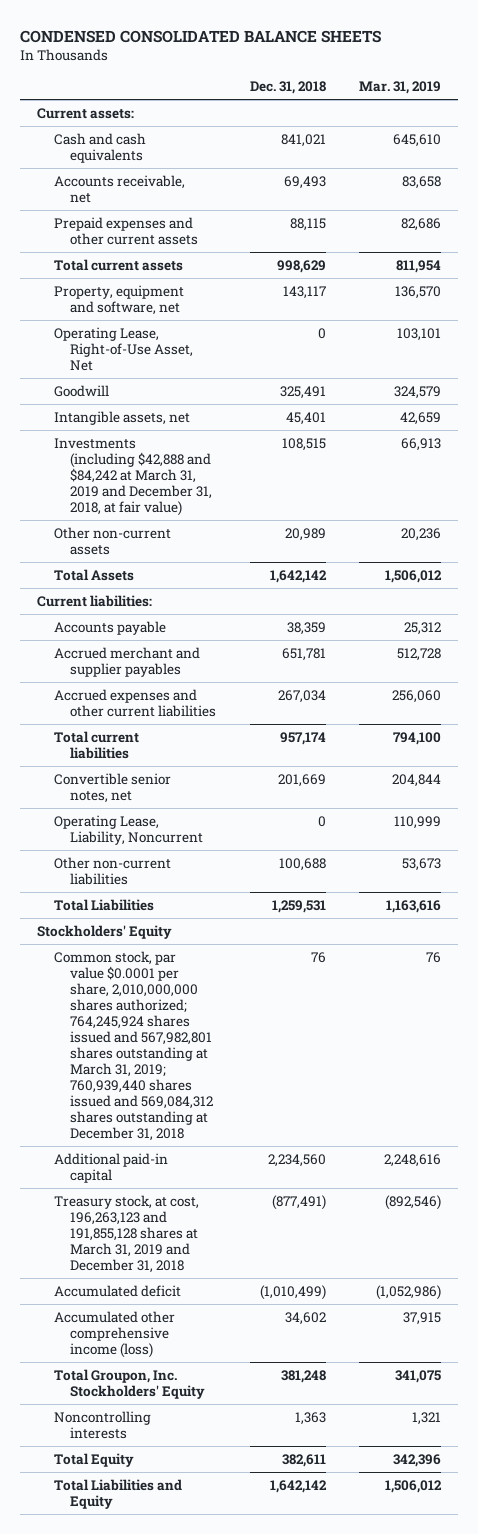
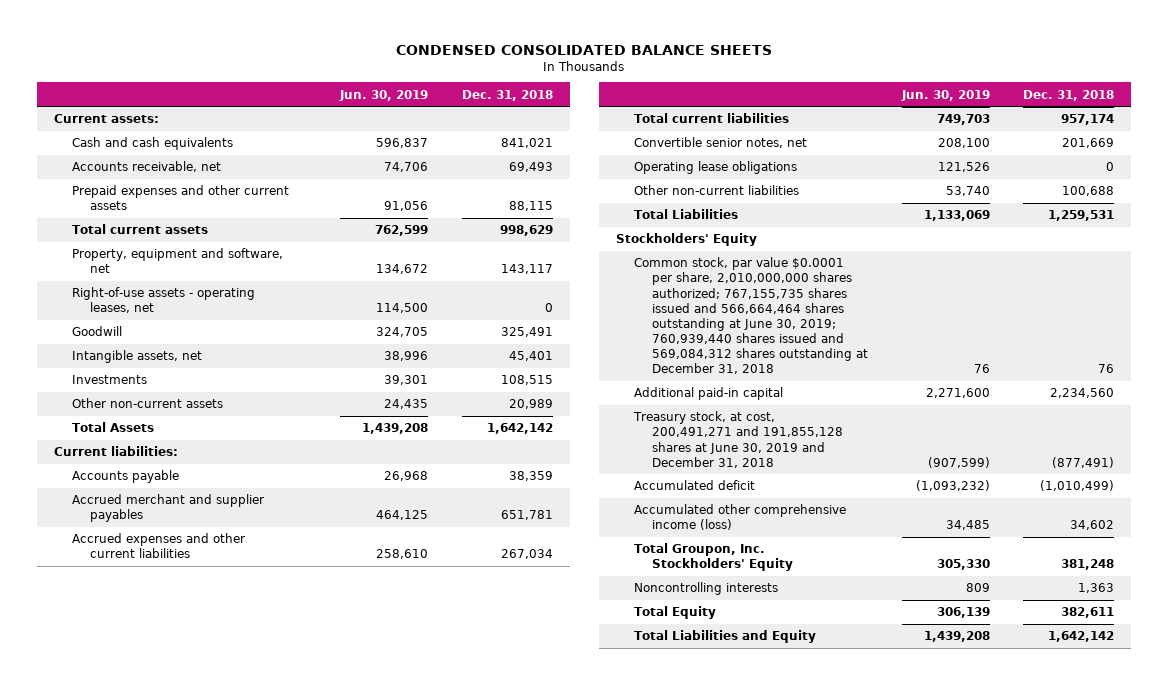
- | Dec. 31, 2018 | Mar. 31, 2019
+ | Jun. 30, 2019 | Dec. 31, 2018
- Operating Lease, Right-of-Use Asset, Net | 0 | 103,101
+ Right-of-use assets - operating leases, net | 114,500 | 0
- Investments (including $42,888 and $84,242 at March 31, 2019 and December 31, 2018, at fair value) | 108,515 | 66,913
+ Investments | 39,301 | 108,515
- Operating Lease, Liability, Noncurrent | 0 | 110,999
+ Operating lease obligations | 121,526 | 0
- Common stock, par value $0.0001 per share, 2,010,000,000 shares authorized; 764,245,924 shares issued and 567,982,801 shares outstanding at March 31, 2019; 760,939,440 shares issued and 569,084,312 shares outstanding at December 31, 2018 | 76 | 76
+ Common stock, par value $0.0001 per share, 2,010,000,000 shares authorized; 767,155,735 shares issued and 566,664,464 shares outstanding at June 30, 2019; 760,939,440 shares issued and 569,084,312 shares outstanding at December 31, 2018 | 76 | 76
- Treasury stock, at cost, 196,263,123 and 191,855,128 shares at March 31, 2019 and December 31, 2018 | (877,491) | (892,546)
+ Treasury stock, at cost, 200,491,271 and 191,855,128 shares at June 30, 2019 and December 31, 2018 | (907,599) | (877,491)

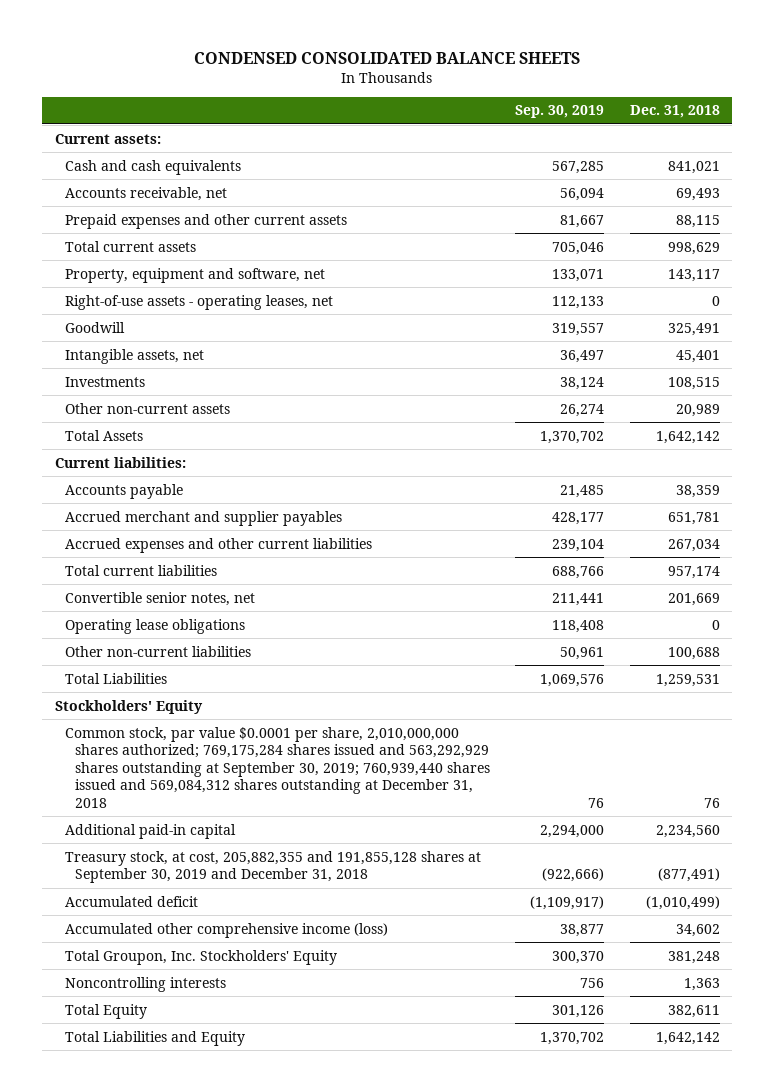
- | Jun. 30, 2019 | Dec. 31, 2018
+ | Sep. 30, 2019 | Dec. 31, 2018
- Common stock, par value $0.0001 per share, 2,010,000,000 shares authorized; 767,155,735 shares issued and 566,664,464 shares outstanding at June 30, 2019; 760,939,440 shares issued and 569,084,312 shares outstanding at December 31, 2018 | 76 | 76
+ Common stock, par value $0.0001 per share, 2,010,000,000 shares authorized; 769,175,284 shares issued and 563,292,929 shares outstanding at September 30, 2019; 760,939,440 shares issued and 569,084,312 shares outstanding at December 31, 2018 | 76 | 76
- Treasury stock, at cost, 200,491,271 and 191,855,128 shares at June 30, 2019 and December 31, 2018 | (907,599) | (877,491)
+ Treasury stock, at cost, 205,882,355 and 191,855,128 shares at September 30, 2019 and December 31, 2018 | (922,666) | (877,491)

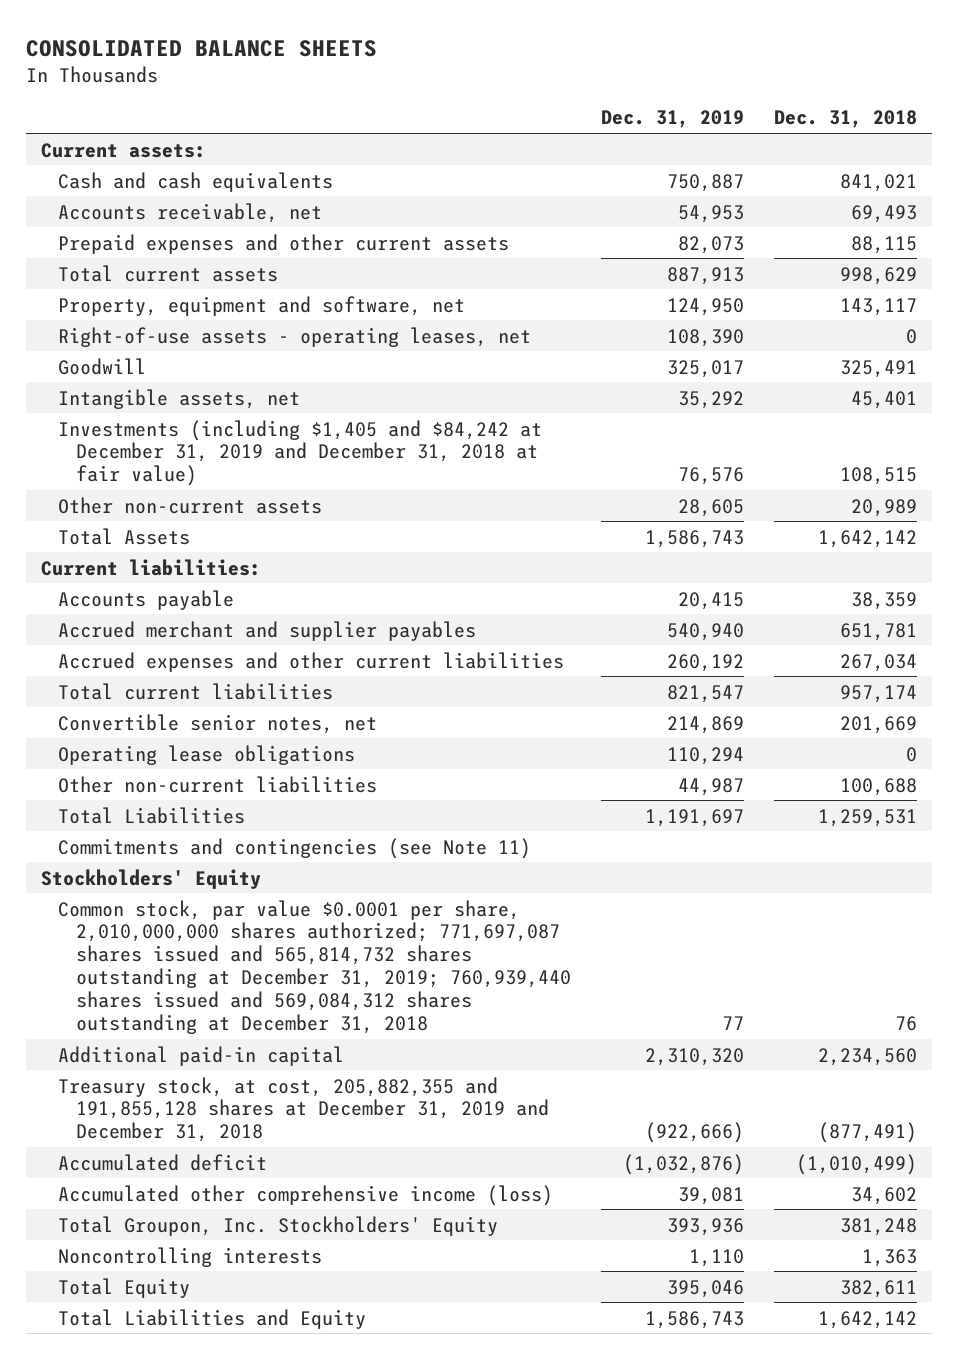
- CONDENSED CONSOLIDATED BALANCE SHEETS
+ CONSOLIDATED BALANCE SHEETS
- | Sep. 30, 2019 | Dec. 31, 2018
+ | Dec. 31, 2019 | Dec. 31, 2018
- Investments | 38,124 | 108,515
+ Investments (including $1,405 and $84,242 at December 31, 2019 and December 31, 2018 at fair value) | 76,576 | 108,515
+ Commitments and contingencies (see Note 11)
- Common stock, par value $0.0001 per share, 2,010,000,000 shares authorized; 769,175,284 shares issued and 563,292,929 shares outstanding at September 30, 2019; 760,939,440 shares issued and 569,084,312 shares outstanding at December 31, 2018 | 76 | 76
+ Common stock, par value $0.0001 per share, 2,010,000,000 shares authorized; 771,697,087 shares issued and 565,814,732 shares outstanding at December 31, 2019; 760,939,440 shares issued and 569,084,312 shares outstanding at December 31, 2018 | 77 | 76
- Treasury stock, at cost, 205,882,355 and 191,855,128 shares at September 30, 2019 and December 31, 2018 | (922,666) | (877,491)
+ Treasury stock, at cost, 205,882,355 and 191,855,128 shares at December 31, 2019 and December 31, 2018 | (922,666) | (877,491)

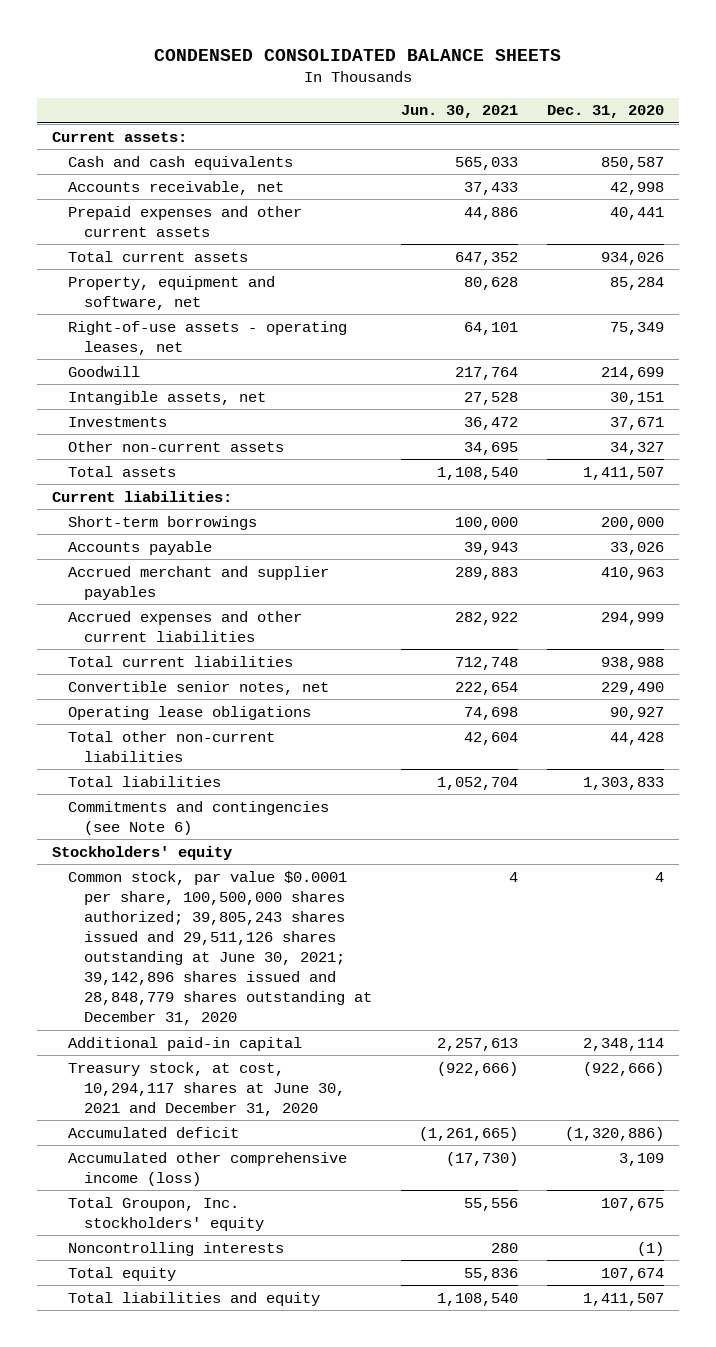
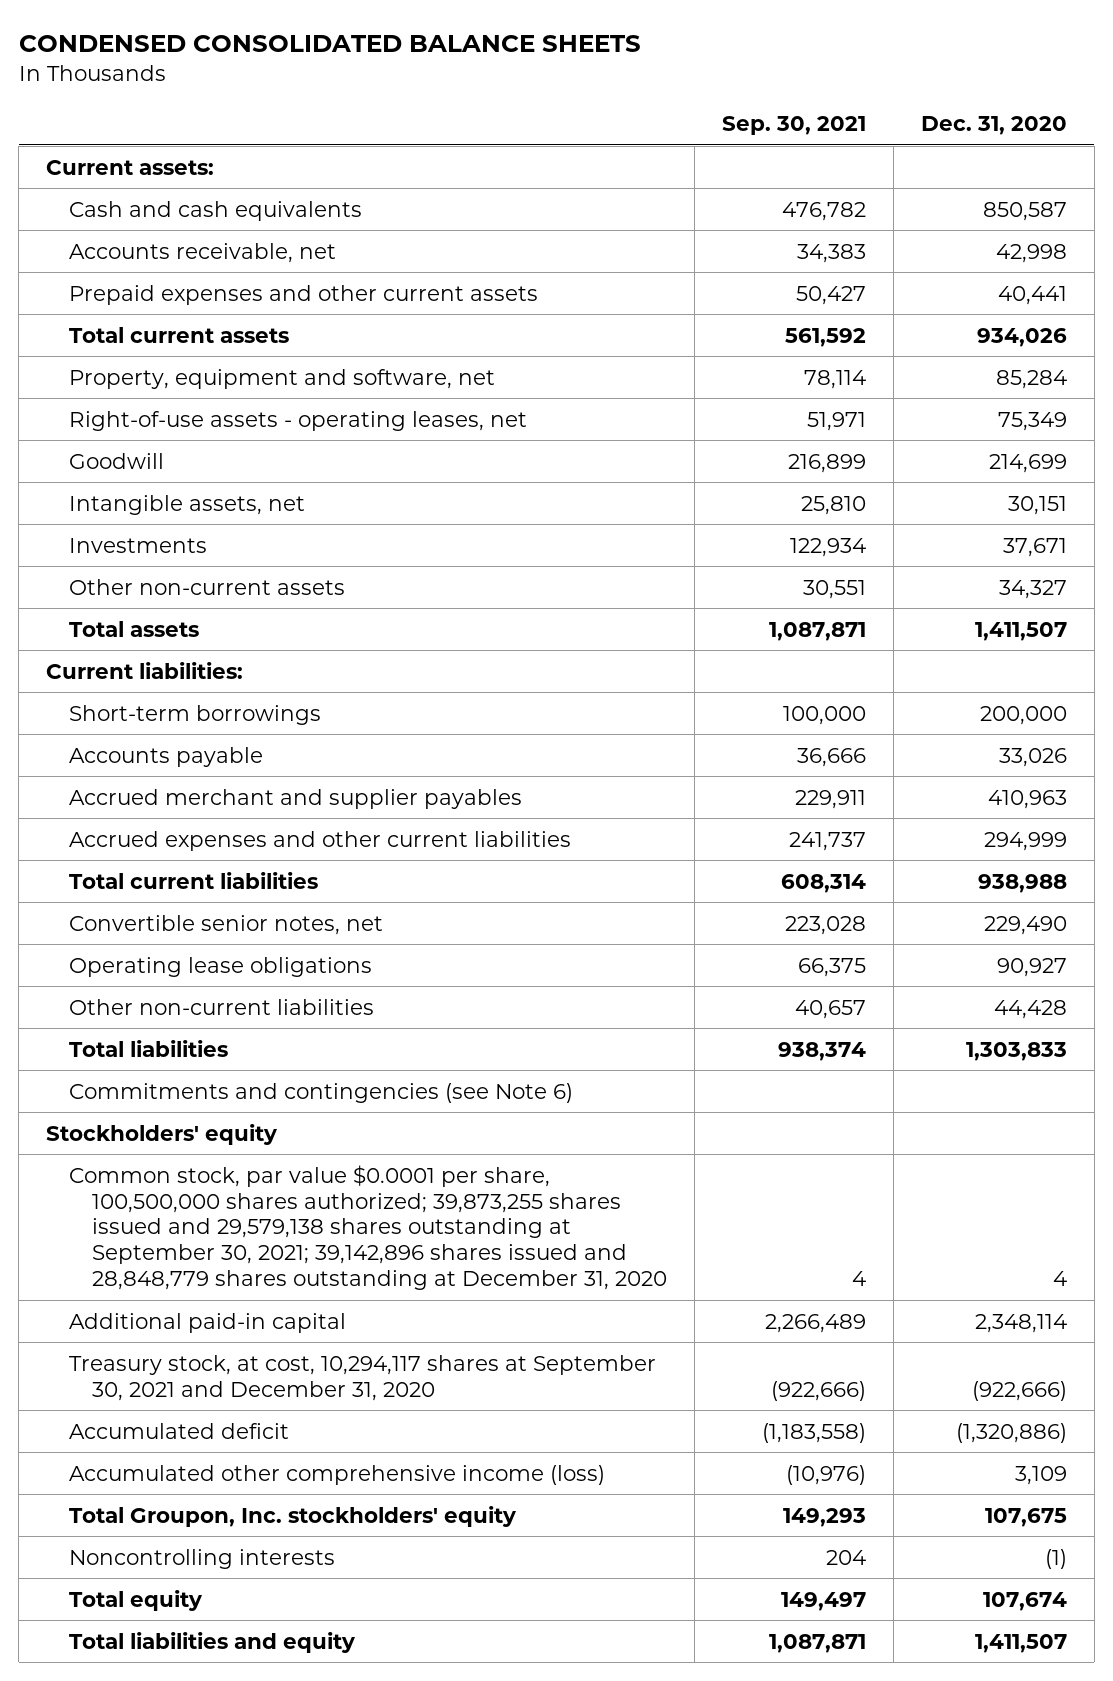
- | Jun. 30, 2021 | Dec. 31, 2020
+ | Sep. 30, 2021 | Dec. 31, 2020
- Total other non-current liabilities | 42,604 | 44,428
+ Other non-current liabilities | 40,657 | 44,428
- Common stock, par value $0.0001 per share, 100,500,000 shares authorized; 39,805,243 shares issued and 29,511,126 shares outstanding at June 30, 2021; 39,142,896 shares issued and 28,848,779 shares outstanding at December 31, 2020 | 4 | 4
+ Common stock, par value $0.0001 per share, 100,500,000 shares authorized; 39,873,255 shares issued and 29,579,138 shares outstanding at September 30, 2021; 39,142,896 shares issued and 28,848,779 shares outstanding at December 31, 2020 | 4 | 4
- Treasury stock, at cost, 10,294,117 shares at June 30, 2021 and December 31, 2020 | (922,666) | (922,666)
+ Treasury stock, at cost, 10,294,117 shares at September 30, 2021 and December 31, 2020 | (922,666) | (922,666)

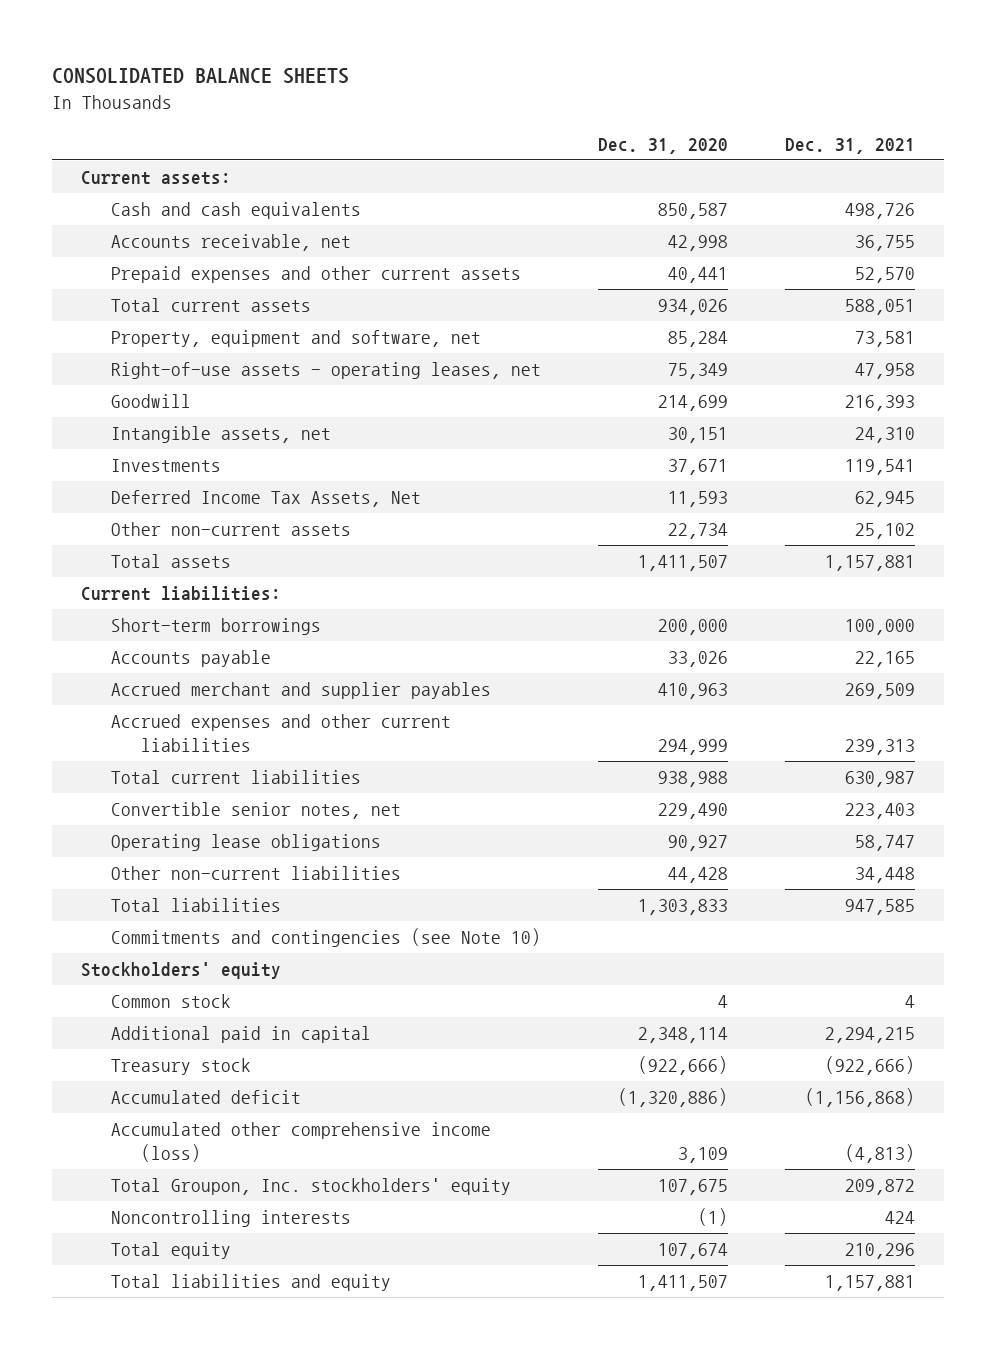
- CONDENSED CONSOLIDATED BALANCE SHEETS
+ CONSOLIDATED BALANCE SHEETS
- | Sep. 30, 2021 | Dec. 31, 2020
+ | Dec. 31, 2020 | Dec. 31, 2021
- Other non-current assets | 30,551 | 34,327
+ Deferred Income Tax Assets, Net | 11,593 | 62,945
+ Other non-current assets | 22,734 | 25,102
- Commitments and contingencies (see Note 6)
+ Commitments and contingencies (see Note 10)
- Common stock, par value $0.0001 per share, 100,500,000 shares authorized; 39,873,255 shares issued and 29,579,138 shares outstanding at September 30, 2021; 39,142,896 shares issued and 28,848,779 shares outstanding at December 31, 2020 | 4 | 4
- Additional paid-in capital | 2,266,489 | 2,348,114
- Treasury stock, at cost, 10,294,117 shares at September 30, 2021 and December 31, 2020 | (922,666) | (922,666)
+ Common stock | 4 | 4
+ Additional paid in capital | 2,348,114 | 2,294,215
+ Treasury stock | (922,666) | (922,666)

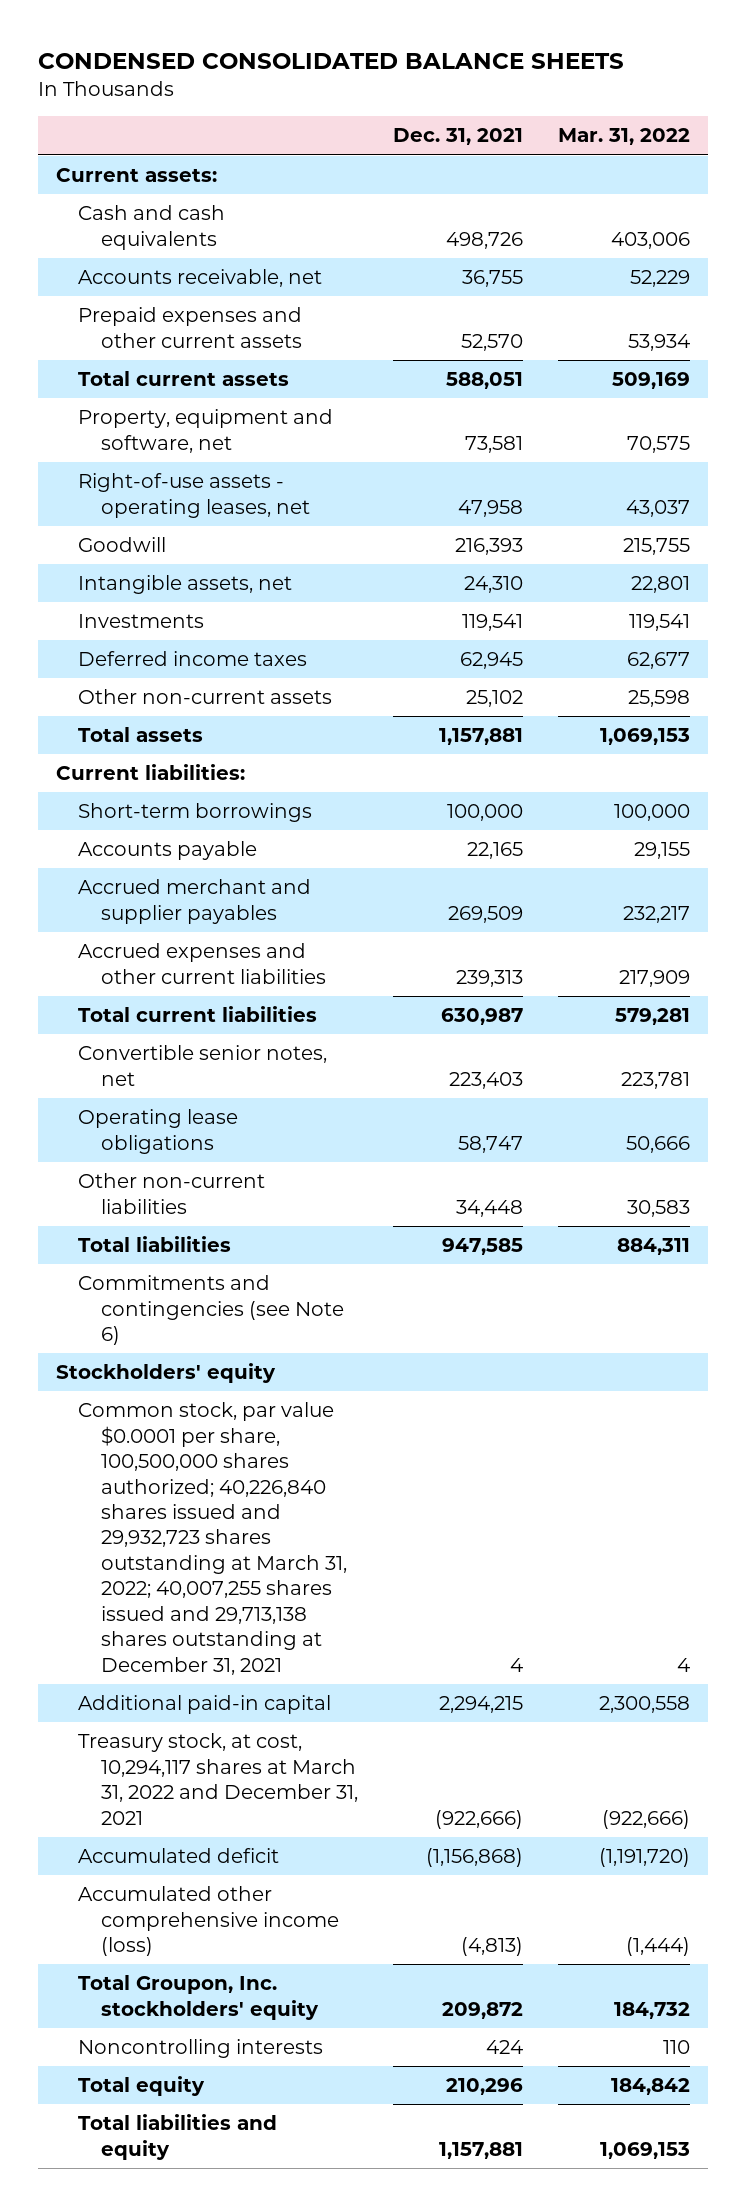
- CONSOLIDATED BALANCE SHEETS
+ CONDENSED CONSOLIDATED BALANCE SHEETS
- | Dec. 31, 2020 | Dec. 31, 2021
+ | Dec. 31, 2021 | Mar. 31, 2022
- Deferred Income Tax Assets, Net | 11,593 | 62,945
+ Deferred income taxes | 62,945 | 62,677
- Commitments and contingencies (see Note 10)
+ Commitments and contingencies (see Note 6)
- Common stock | 4 | 4
- Additional paid in capital | 2,348,114 | 2,294,215
- Treasury stock | (922,666) | (922,666)
+ Common stock, par value $0.0001 per share, 100,500,000 shares authorized; 40,226,840 shares issued and 29,932,723 shares outstanding at March 31, 2022; 40,007,255 shares issued and 29,713,138 shares outstanding at December 31, 2021 | 4 | 4
+ Additional paid-in capital | 2,294,215 | 2,300,558
+ Treasury stock, at cost, 10,294,117 shares at March 31, 2022 and December 31, 2021 | (922,666) | (922,666)

